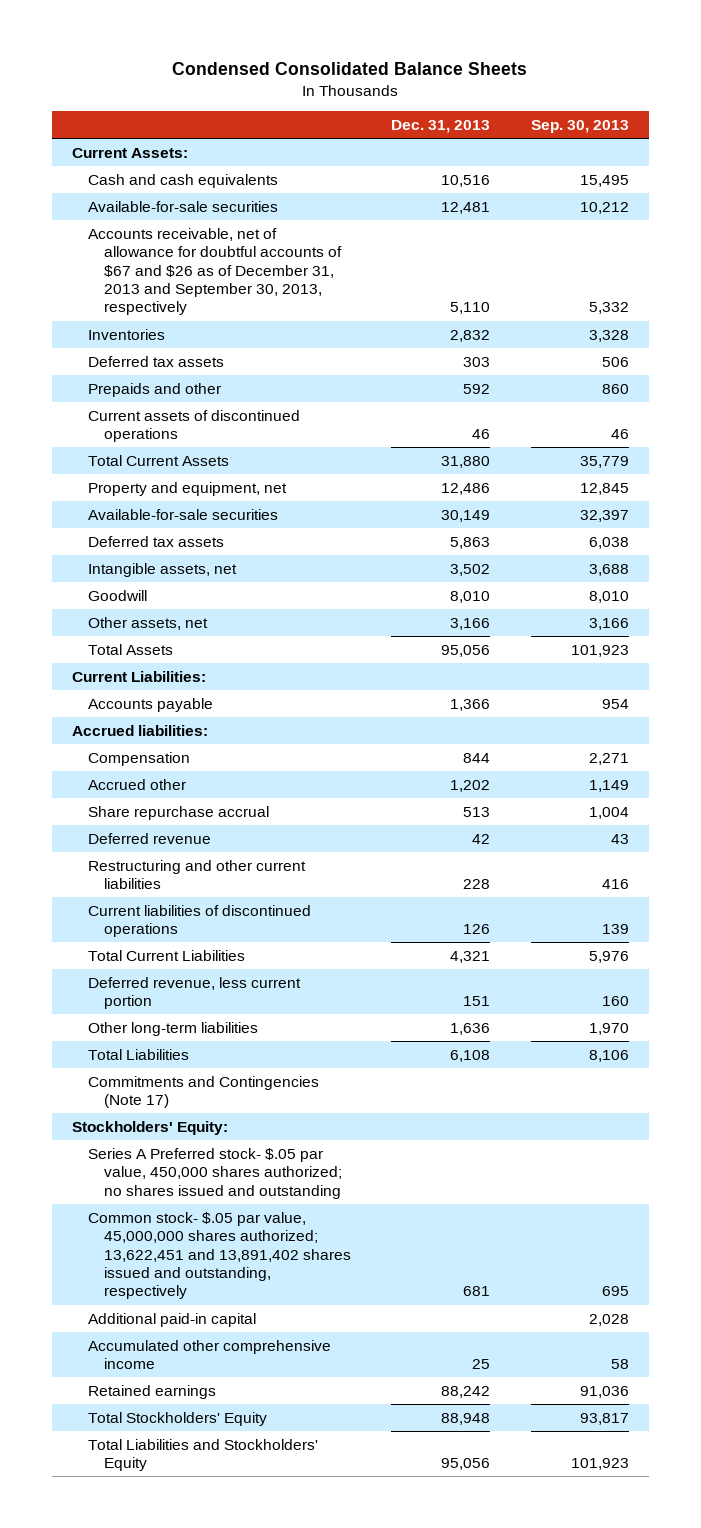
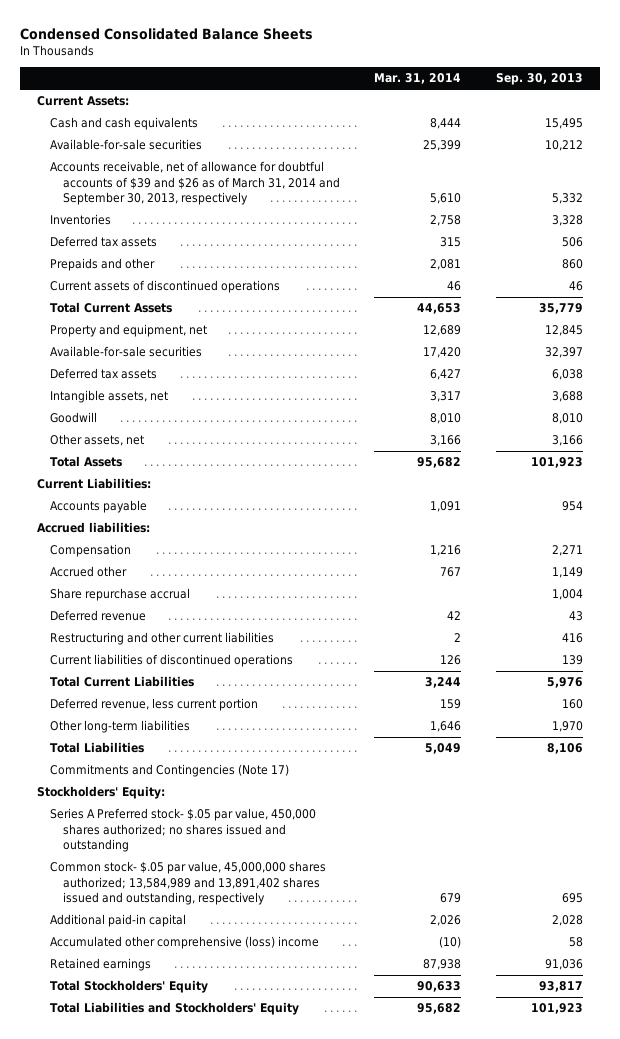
- | Dec. 31, 2013 | Sep. 30, 2013
+ | Mar. 31, 2014 | Sep. 30, 2013
- Accounts receivable, net of allowance for doubtful accounts of $67 and $26 as of December 31, 2013 and September 30, 2013, respectively | 5,110 | 5,332
+ Accounts receivable, net of allowance for doubtful accounts of $39 and $26 as of March 31, 2014 and September 30, 2013, respectively | 5,610 | 5,332
- Common stock- $.05 par value, 45,000,000 shares authorized; 13,622,451 and 13,891,402 shares issued and outstanding, respectively | 681 | 695
+ Common stock- $.05 par value, 45,000,000 shares authorized; 13,584,989 and 13,891,402 shares issued and outstanding, respectively | 679 | 695
- Accumulated other comprehensive income | 25 | 58
+ Accumulated other comprehensive (loss) income | (10) | 58

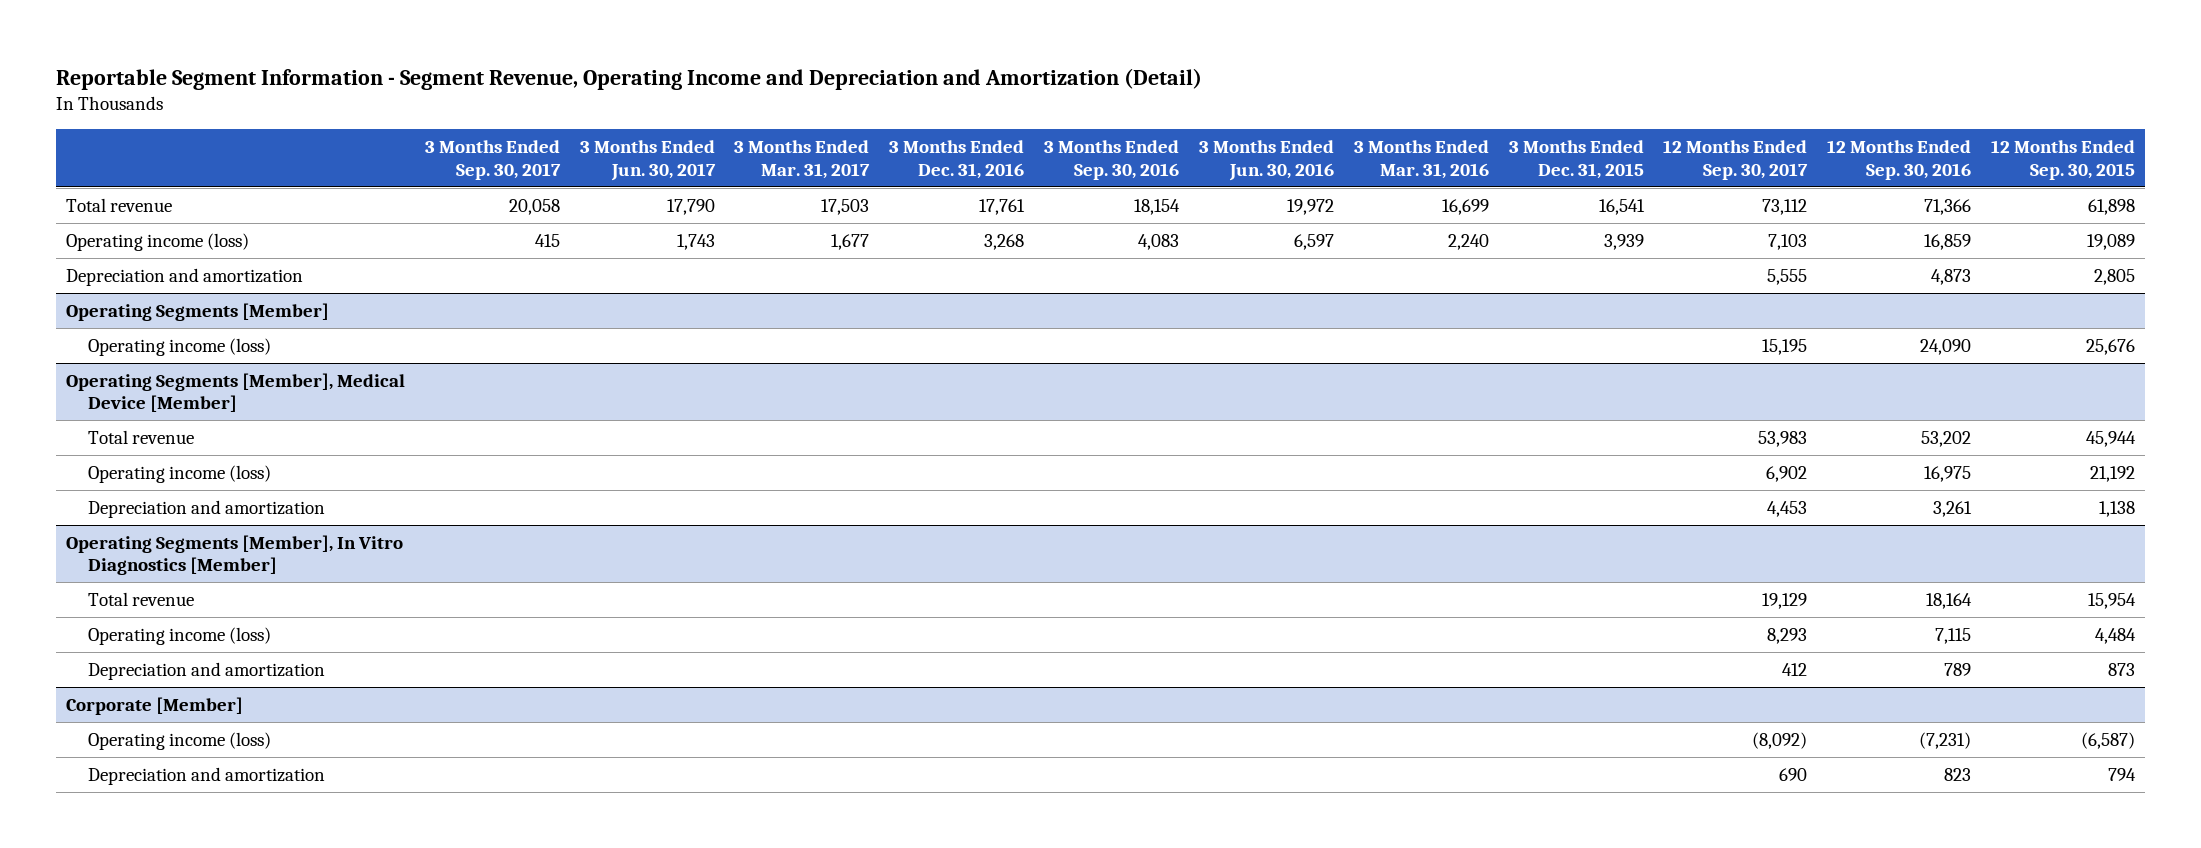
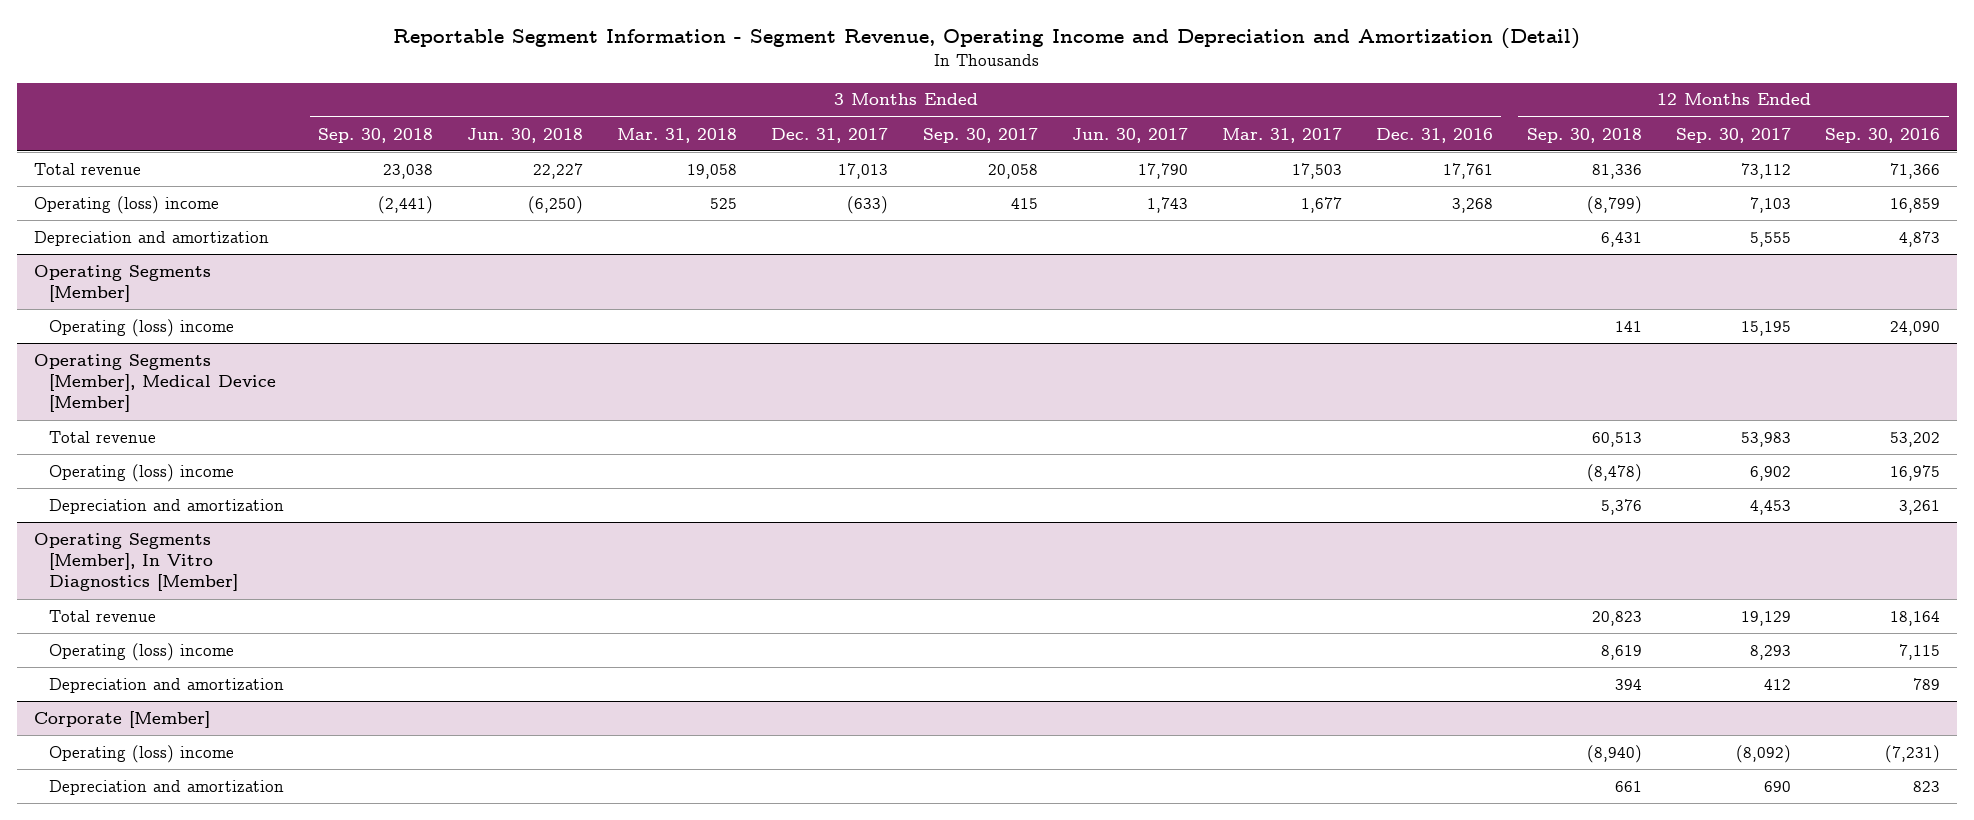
- | 3 Months Ended Sep. 30, 2017 | 3 Months Ended Jun. 30, 2017 | 3 Months Ended Mar. 31, 2017 | 3 Months Ended Dec. 31, 2016 | 3 Months Ended Sep. 30, 2016 | 3 Months Ended Jun. 30, 2016 | 3 Months Ended Mar. 31, 2016 | 3 Months Ended Dec. 31, 2015 | 12 Months Ended Sep. 30, 2017 | 12 Months Ended Sep. 30, 2016 | 12 Months Ended Sep. 30, 2015
+ | 3 Months Ended Sep. 30, 2018 | 3 Months Ended Jun. 30, 2018 | 3 Months Ended Mar. 31, 2018 | 3 Months Ended Dec. 31, 2017 | 3 Months Ended Sep. 30, 2017 | 3 Months Ended Jun. 30, 2017 | 3 Months Ended Mar. 31, 2017 | 3 Months Ended Dec. 31, 2016 | 12 Months Ended Sep. 30, 2018 | 12 Months Ended Sep. 30, 2017 | 12 Months Ended Sep. 30, 2016
- Operating income (loss) | 415 | 1,743 | 1,677 | 3,268 | 4,083 | 6,597 | 2,240 | 3,939 | 7,103 | 16,859 | 19,089
+ Operating (loss) income | (2,441) | (6,250) | 525 | (633) | 415 | 1,743 | 1,677 | 3,268 | (8,799) | 7,103 | 16,859
@ Operating Segments [Member]
- Operating income (loss) | | | | | | | | | 15,195 | 24,090 | 25,676
+ Operating (loss) income | | | | | | | | | 141 | 15,195 | 24,090
@ Operating Segments [Member], Medical Device [Member]
- Operating income (loss) | | | | | | | | | 6,902 | 16,975 | 21,192
+ Operating (loss) income | | | | | | | | | (8,478) | 6,902 | 16,975
@ Operating Segments [Member], In Vitro Diagnostics [Member]
- Operating income (loss) | | | | | | | | | 8,293 | 7,115 | 4,484
+ Operating (loss) income | | | | | | | | | 8,619 | 8,293 | 7,115
@ Corporate [Member]
- Operating income (loss) | | | | | | | | | (8,092) | (7,231) | (6,587)
+ Operating (loss) income | | | | | | | | | (8,940) | (8,092) | (7,231)

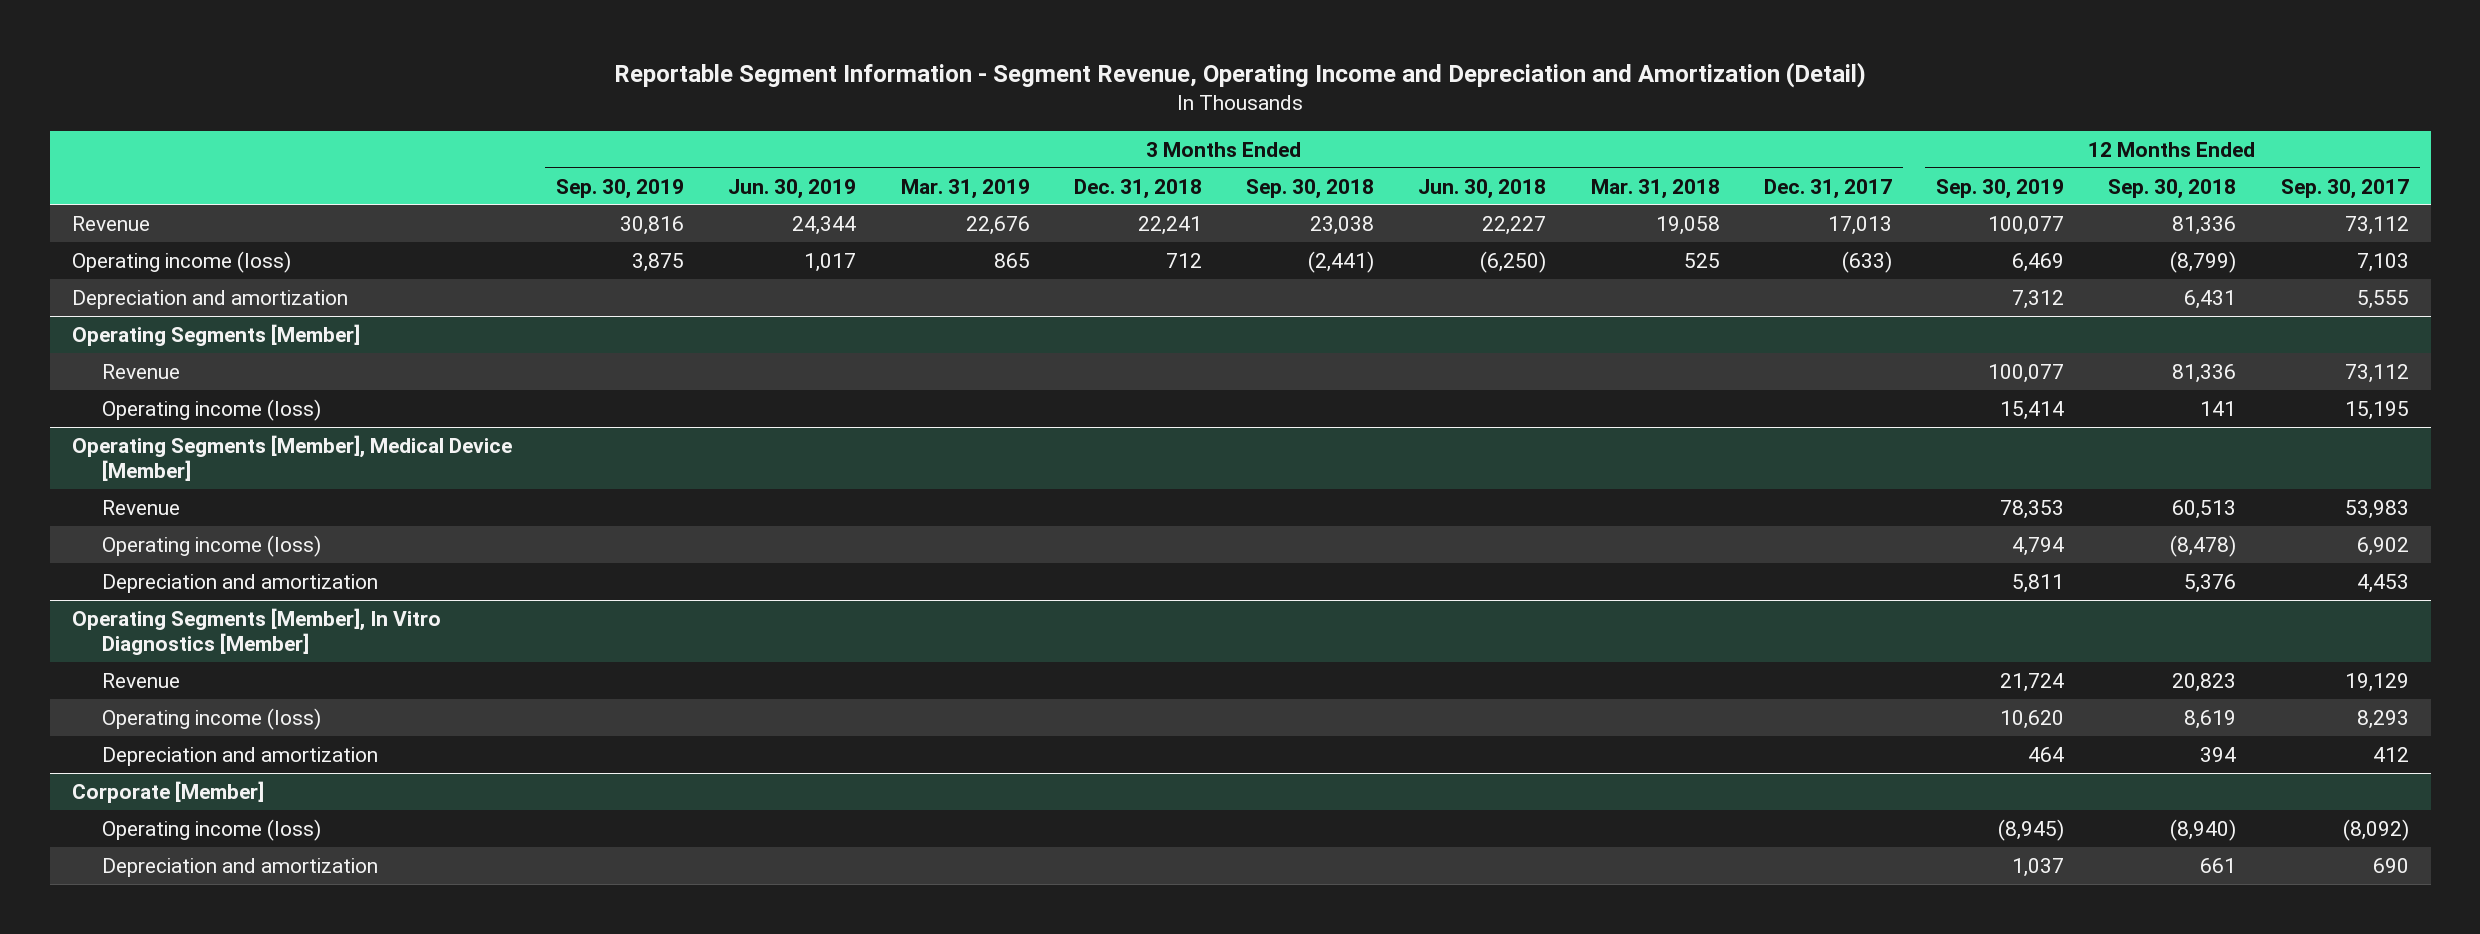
- | 3 Months Ended Sep. 30, 2018 | 3 Months Ended Jun. 30, 2018 | 3 Months Ended Mar. 31, 2018 | 3 Months Ended Dec. 31, 2017 | 3 Months Ended Sep. 30, 2017 | 3 Months Ended Jun. 30, 2017 | 3 Months Ended Mar. 31, 2017 | 3 Months Ended Dec. 31, 2016 | 12 Months Ended Sep. 30, 2018 | 12 Months Ended Sep. 30, 2017 | 12 Months Ended Sep. 30, 2016
+ | 3 Months Ended Sep. 30, 2019 | 3 Months Ended Jun. 30, 2019 | 3 Months Ended Mar. 31, 2019 | 3 Months Ended Dec. 31, 2018 | 3 Months Ended Sep. 30, 2018 | 3 Months Ended Jun. 30, 2018 | 3 Months Ended Mar. 31, 2018 | 3 Months Ended Dec. 31, 2017 | 12 Months Ended Sep. 30, 2019 | 12 Months Ended Sep. 30, 2018 | 12 Months Ended Sep. 30, 2017
- Total revenue | 23,038 | 22,227 | 19,058 | 17,013 | 20,058 | 17,790 | 17,503 | 17,761 | 81,336 | 73,112 | 71,366
- Operating (loss) income | (2,441) | (6,250) | 525 | (633) | 415 | 1,743 | 1,677 | 3,268 | (8,799) | 7,103 | 16,859
+ Revenue | 30,816 | 24,344 | 22,676 | 22,241 | 23,038 | 22,227 | 19,058 | 17,013 | 100,077 | 81,336 | 73,112
+ Operating income (loss) | 3,875 | 1,017 | 865 | 712 | (2,441) | (6,250) | 525 | (633) | 6,469 | (8,799) | 7,103
@ Operating Segments [Member]
- Operating (loss) income | | | | | | | | | 141 | 15,195 | 24,090
+ Revenue | | | | | | | | | 100,077 | 81,336 | 73,112
+ Operating income (loss) | | | | | | | | | 15,414 | 141 | 15,195
@ Operating Segments [Member], Medical Device [Member]
- Total revenue | | | | | | | | | 60,513 | 53,983 | 53,202
- Operating (loss) income | | | | | | | | | (8,478) | 6,902 | 16,975
+ Revenue | | | | | | | | | 78,353 | 60,513 | 53,983
+ Operating income (loss) | | | | | | | | | 4,794 | (8,478) | 6,902
@ Operating Segments [Member], In Vitro Diagnostics [Member]
- Total revenue | | | | | | | | | 20,823 | 19,129 | 18,164
- Operating (loss) income | | | | | | | | | 8,619 | 8,293 | 7,115
+ Revenue | | | | | | | | | 21,724 | 20,823 | 19,129
+ Operating income (loss) | | | | | | | | | 10,620 | 8,619 | 8,293
@ Corporate [Member]
- Operating (loss) income | | | | | | | | | (8,940) | (8,092) | (7,231)
+ Operating income (loss) | | | | | | | | | (8,945) | (8,940) | (8,092)

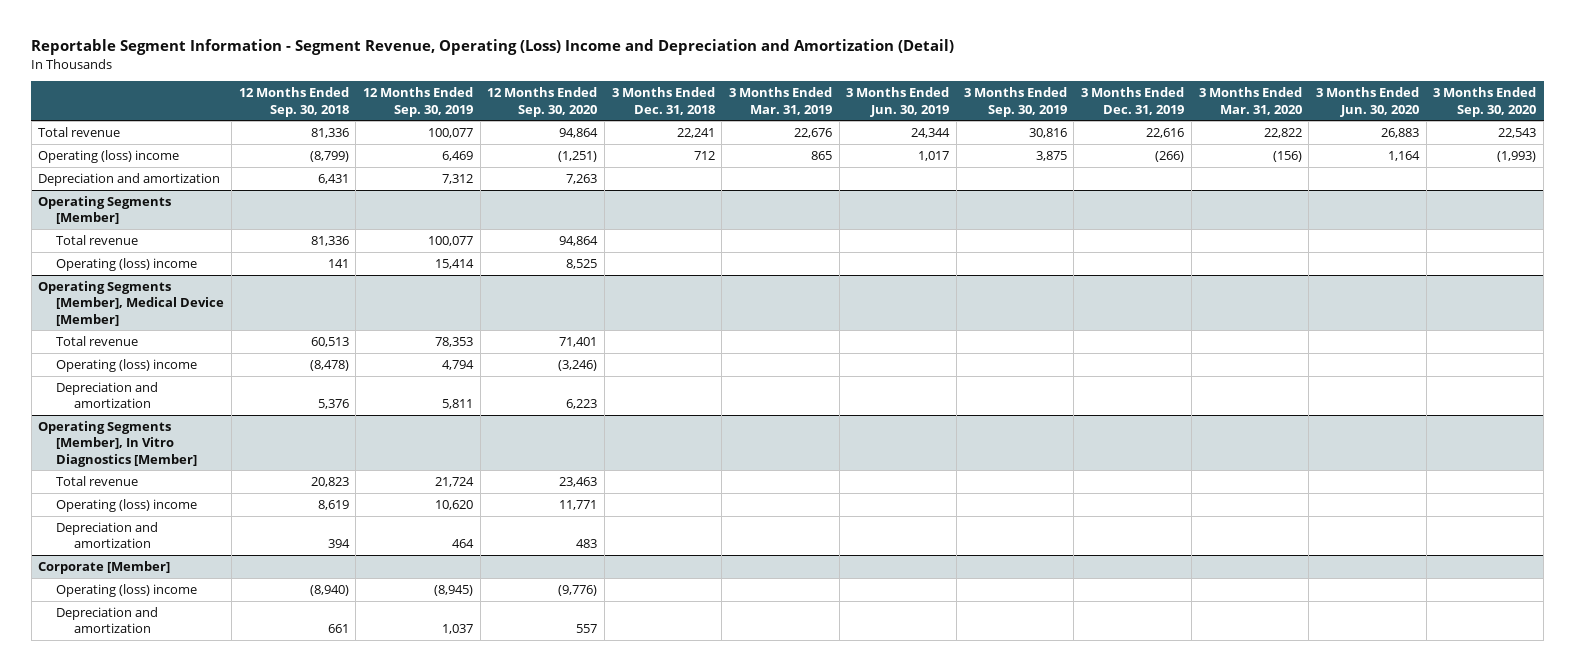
- Reportable Segment Information - Segment Revenue, Operating Income and Depreciation and Amortization (Detail)
+ Reportable Segment Information - Segment Revenue, Operating (Loss) Income and Depreciation and Amortization (Detail)
- | 3 Months Ended Sep. 30, 2019 | 3 Months Ended Jun. 30, 2019 | 3 Months Ended Mar. 31, 2019 | 3 Months Ended Dec. 31, 2018 | 3 Months Ended Sep. 30, 2018 | 3 Months Ended Jun. 30, 2018 | 3 Months Ended Mar. 31, 2018 | 3 Months Ended Dec. 31, 2017 | 12 Months Ended Sep. 30, 2019 | 12 Months Ended Sep. 30, 2018 | 12 Months Ended Sep. 30, 2017
+ | 12 Months Ended Sep. 30, 2018 | 12 Months Ended Sep. 30, 2019 | 12 Months Ended Sep. 30, 2020 | 3 Months Ended Dec. 31, 2018 | 3 Months Ended Mar. 31, 2019 | 3 Months Ended Jun. 30, 2019 | 3 Months Ended Sep. 30, 2019 | 3 Months Ended Dec. 31, 2019 | 3 Months Ended Mar. 31, 2020 | 3 Months Ended Jun. 30, 2020 | 3 Months Ended Sep. 30, 2020
- Revenue | 30,816 | 24,344 | 22,676 | 22,241 | 23,038 | 22,227 | 19,058 | 17,013 | 100,077 | 81,336 | 73,112
- Operating income (loss) | 3,875 | 1,017 | 865 | 712 | (2,441) | (6,250) | 525 | (633) | 6,469 | (8,799) | 7,103
+ Total revenue | 81,336 | 100,077 | 94,864 | 22,241 | 22,676 | 24,344 | 30,816 | 22,616 | 22,822 | 26,883 | 22,543
+ Operating (loss) income | (8,799) | 6,469 | (1,251) | 712 | 865 | 1,017 | 3,875 | (266) | (156) | 1,164 | (1,993)
@ Operating Segments [Member]
- Revenue | | | | | | | | | 100,077 | 81,336 | 73,112
- Operating income (loss) | | | | | | | | | 15,414 | 141 | 15,195
+ Total revenue | 81,336 | 100,077 | 94,864 | | | | | | | |
+ Operating (loss) income | 141 | 15,414 | 8,525 | | | | | | | |
@ Operating Segments [Member], Medical Device [Member]
- Revenue | | | | | | | | | 78,353 | 60,513 | 53,983
- Operating income (loss) | | | | | | | | | 4,794 | (8,478) | 6,902
+ Total revenue | 60,513 | 78,353 | 71,401 | | | | | | | |
+ Operating (loss) income | (8,478) | 4,794 | (3,246) | | | | | | | |
@ Operating Segments [Member], In Vitro Diagnostics [Member]
- Revenue | | | | | | | | | 21,724 | 20,823 | 19,129
- Operating income (loss) | | | | | | | | | 10,620 | 8,619 | 8,293
+ Total revenue | 20,823 | 21,724 | 23,463 | | | | | | | |
+ Operating (loss) income | 8,619 | 10,620 | 11,771 | | | | | | | |
@ Corporate [Member]
- Operating income (loss) | | | | | | | | | (8,945) | (8,940) | (8,092)
+ Operating (loss) income | (8,940) | (8,945) | (9,776) | | | | | | | |

